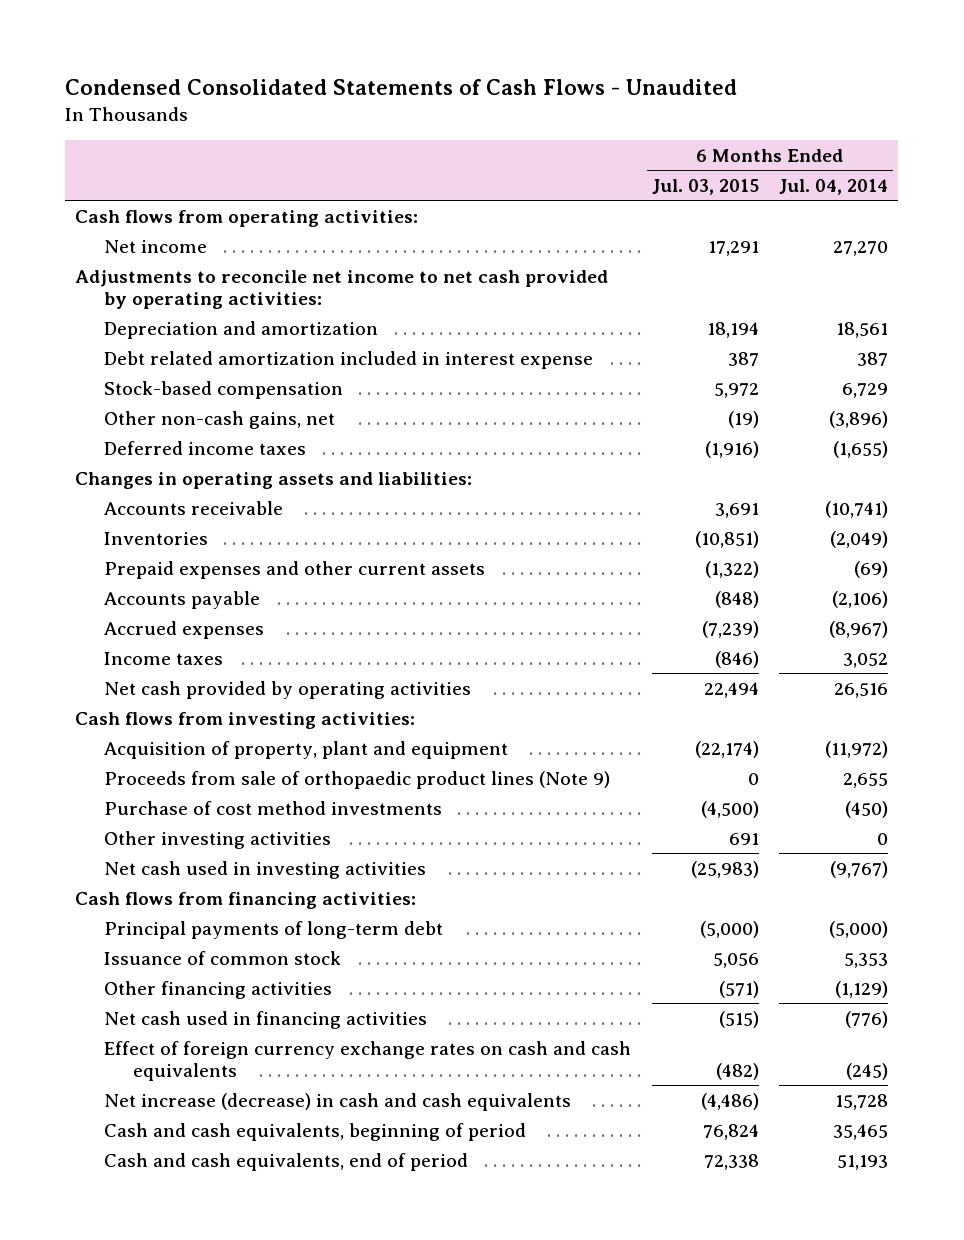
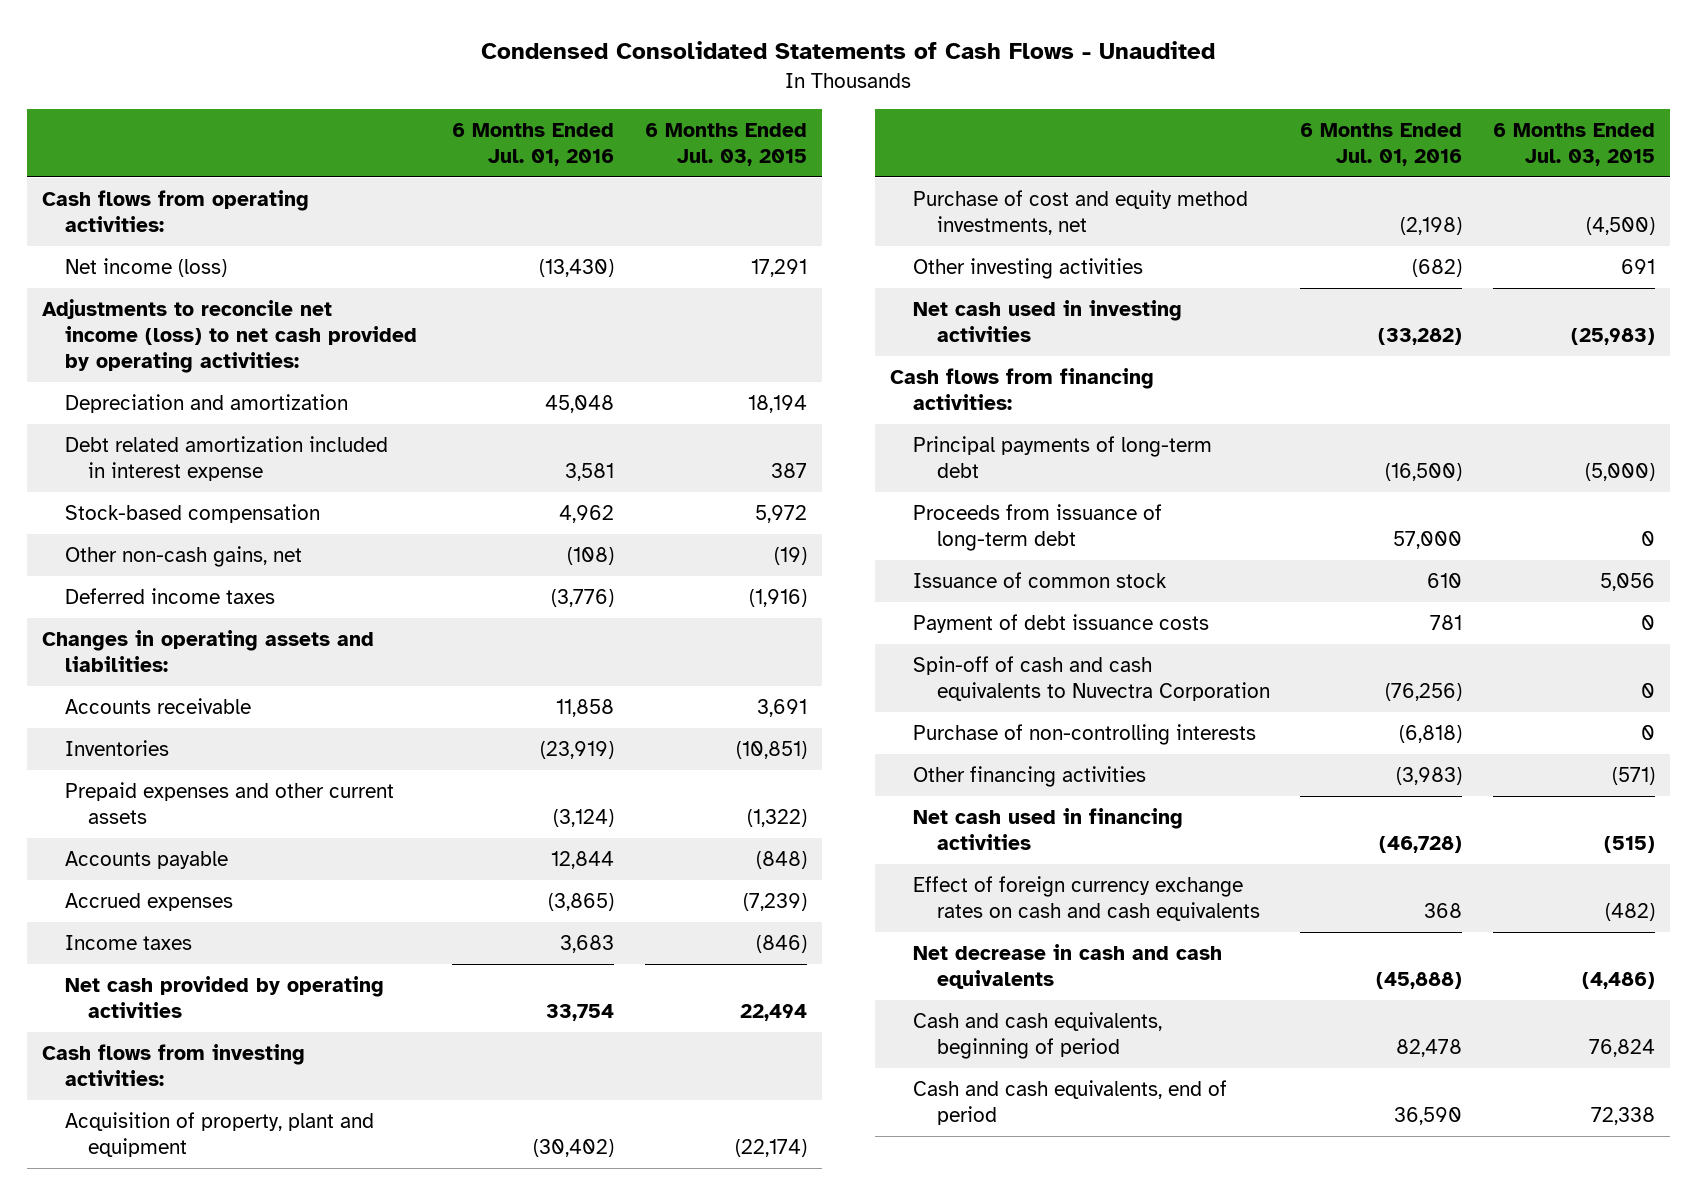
- | 6 Months Ended Jul. 03, 2015 | 6 Months Ended Jul. 04, 2014
+ | 6 Months Ended Jul. 01, 2016 | 6 Months Ended Jul. 03, 2015
- Net income | 17,291 | 27,270
- Adjustments to reconcile net income to net cash provided by operating activities:
+ Net income (loss) | (13,430) | 17,291
+ Adjustments to reconcile net income (loss) to net cash provided by operating activities:
- Proceeds from sale of orthopaedic product lines (Note 9) | 0 | 2,655
- Purchase of cost method investments | (4,500) | (450)
+ Purchase of cost and equity method investments, net | (2,198) | (4,500)
+ Proceeds from issuance of long-term debt | 57,000 | 0
+ Payment of debt issuance costs | 781 | 0
+ Spin-off of cash and cash equivalents to Nuvectra Corporation | (76,256) | 0
+ Purchase of non-controlling interests | (6,818) | 0
- Net increase (decrease) in cash and cash equivalents | (4,486) | 15,728
+ Net decrease in cash and cash equivalents | (45,888) | (4,486)

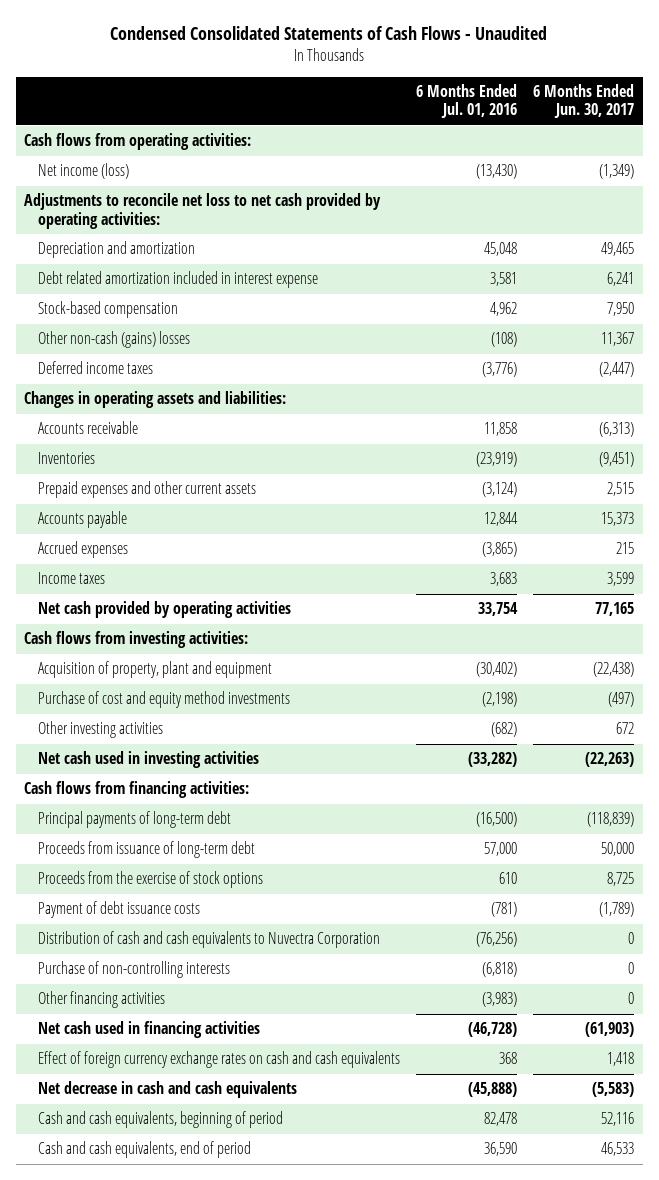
- | 6 Months Ended Jul. 01, 2016 | 6 Months Ended Jul. 03, 2015
+ | 6 Months Ended Jul. 01, 2016 | 6 Months Ended Jun. 30, 2017
- Adjustments to reconcile net income (loss) to net cash provided by operating activities:
+ Adjustments to reconcile net loss to net cash provided by operating activities:
- Other non-cash gains, net | (108) | (19)
+ Other non-cash (gains) losses | (108) | 11,367
- Purchase of cost and equity method investments, net | (2,198) | (4,500)
+ Purchase of cost and equity method investments | (2,198) | (497)
- Issuance of common stock | 610 | 5,056
- Payment of debt issuance costs | 781 | 0
- Spin-off of cash and cash equivalents to Nuvectra Corporation | (76,256) | 0
+ Proceeds from the exercise of stock options | 610 | 8,725
+ Payment of debt issuance costs | (781) | (1,789)
+ Distribution of cash and cash equivalents to Nuvectra Corporation | (76,256) | 0

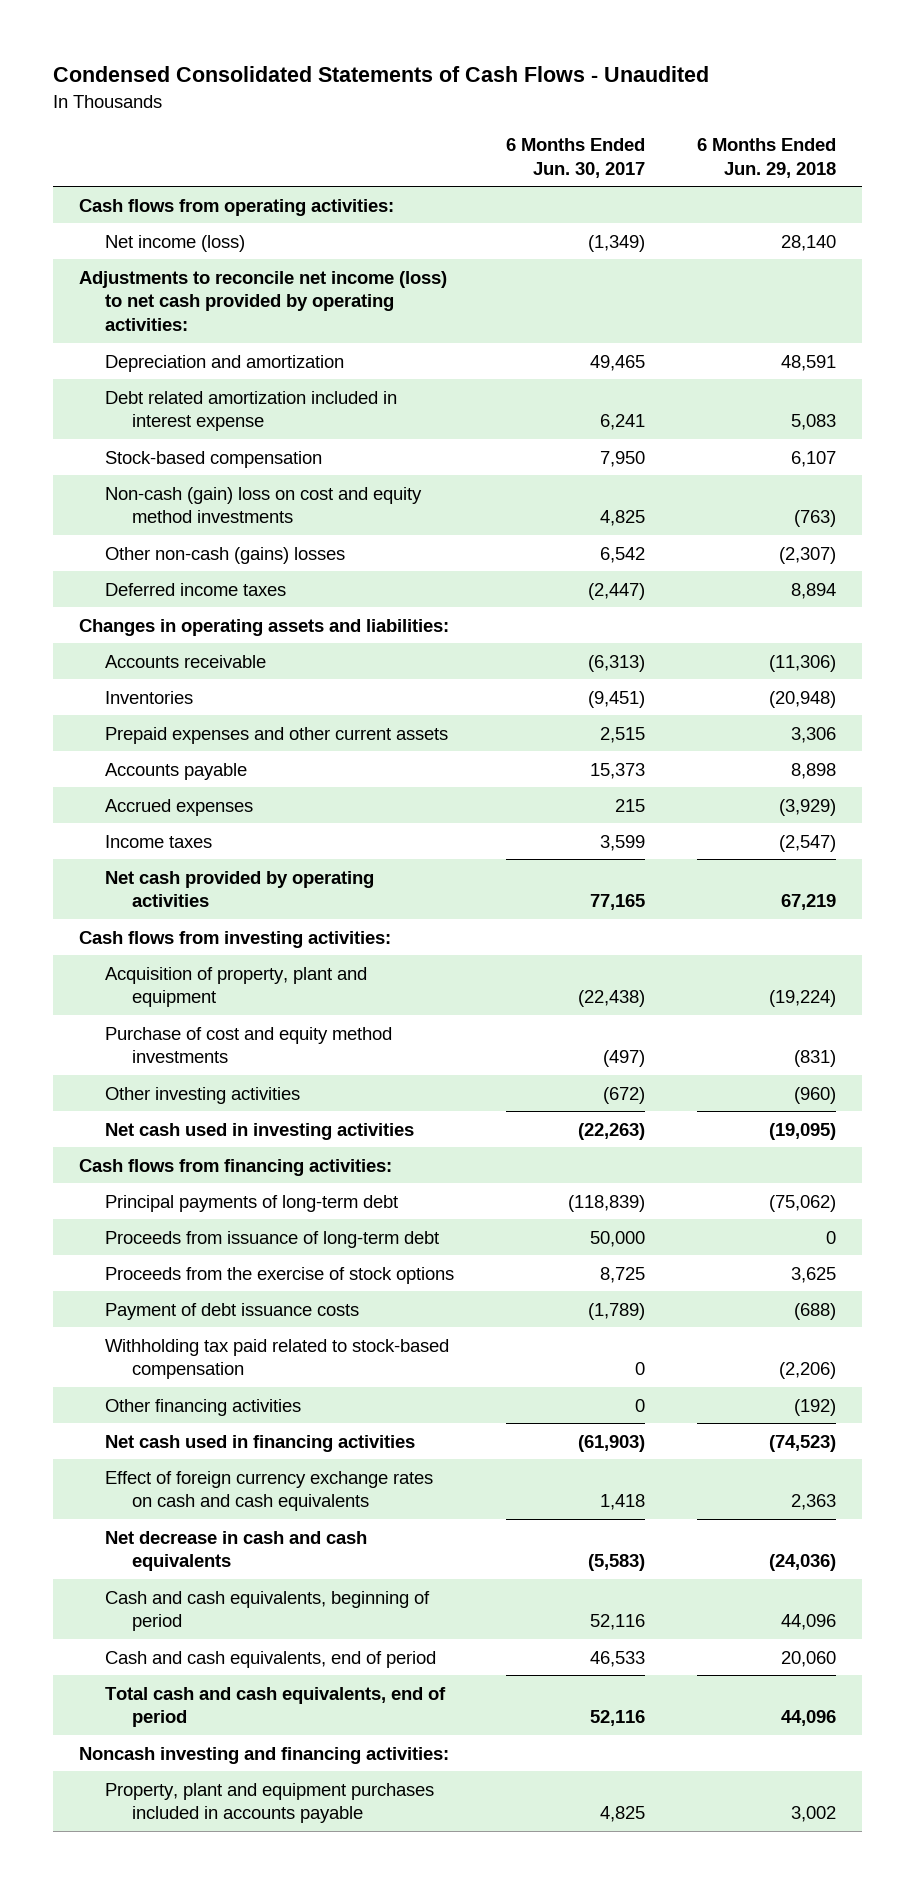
- | 6 Months Ended Jul. 01, 2016 | 6 Months Ended Jun. 30, 2017
+ | 6 Months Ended Jun. 30, 2017 | 6 Months Ended Jun. 29, 2018
- Adjustments to reconcile net loss to net cash provided by operating activities:
+ Adjustments to reconcile net income (loss) to net cash provided by operating activities:
- Other non-cash (gains) losses | (108) | 11,367
+ Non-cash (gain) loss on cost and equity method investments | 4,825 | (763)
+ Other non-cash (gains) losses | 6,542 | (2,307)
- Other investing activities | (682) | 672
+ Other investing activities | (672) | (960)
- Distribution of cash and cash equivalents to Nuvectra Corporation | (76,256) | 0
- Purchase of non-controlling interests | (6,818) | 0
+ Withholding tax paid related to stock-based compensation | 0 | (2,206)
+ Total cash and cash equivalents, end of period | 52,116 | 44,096
+ Noncash investing and financing activities:
+ Property, plant and equipment purchases included in accounts payable | 4,825 | 3,002

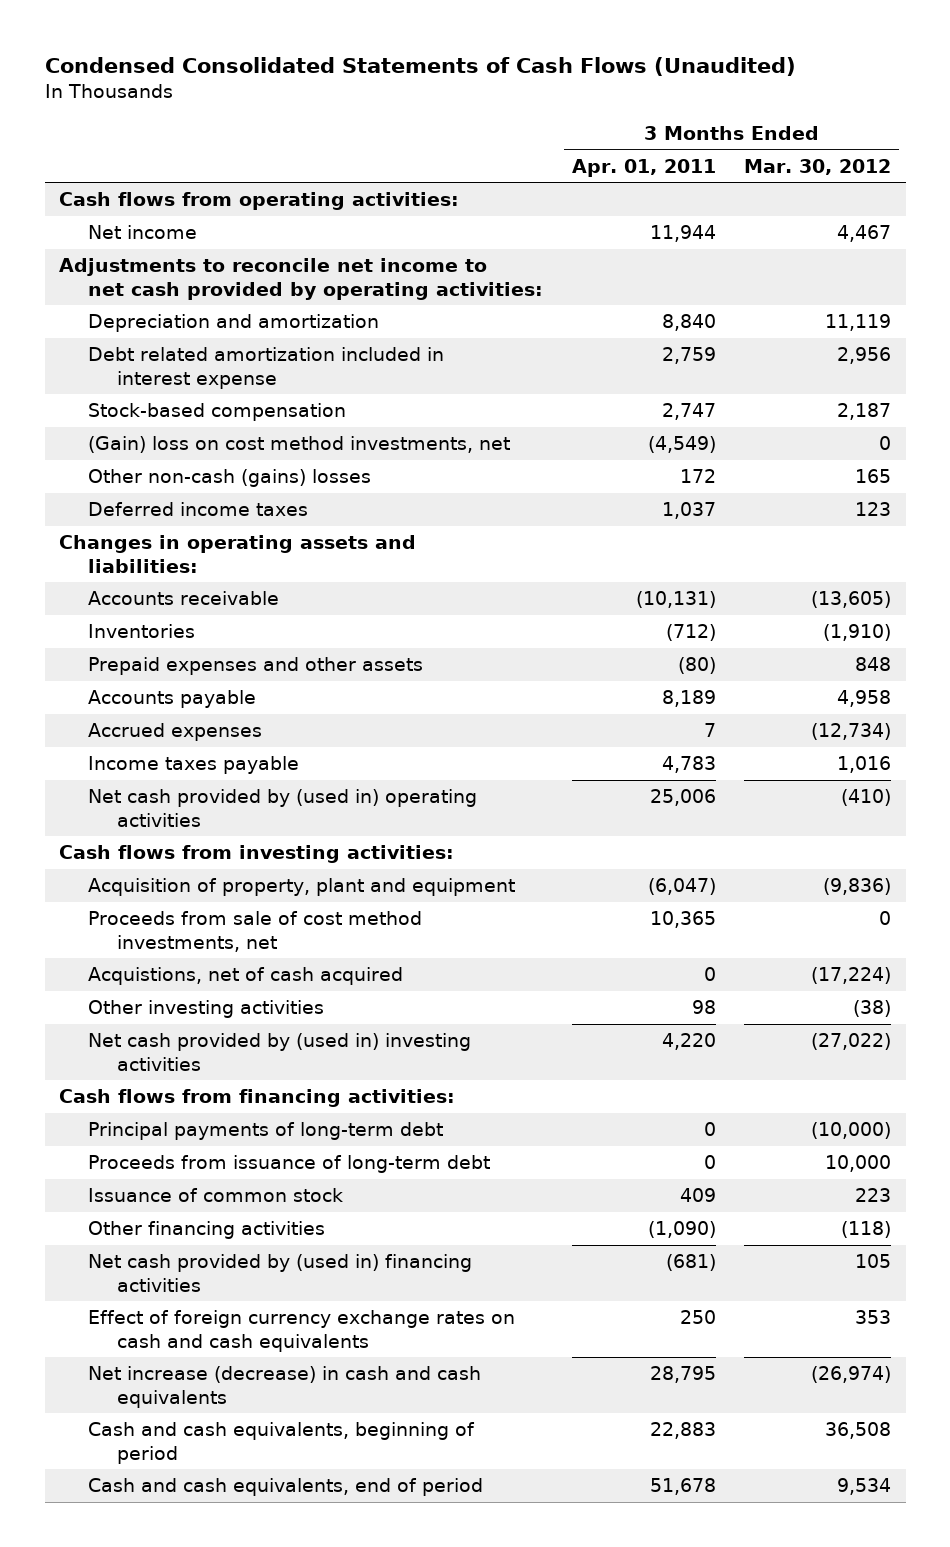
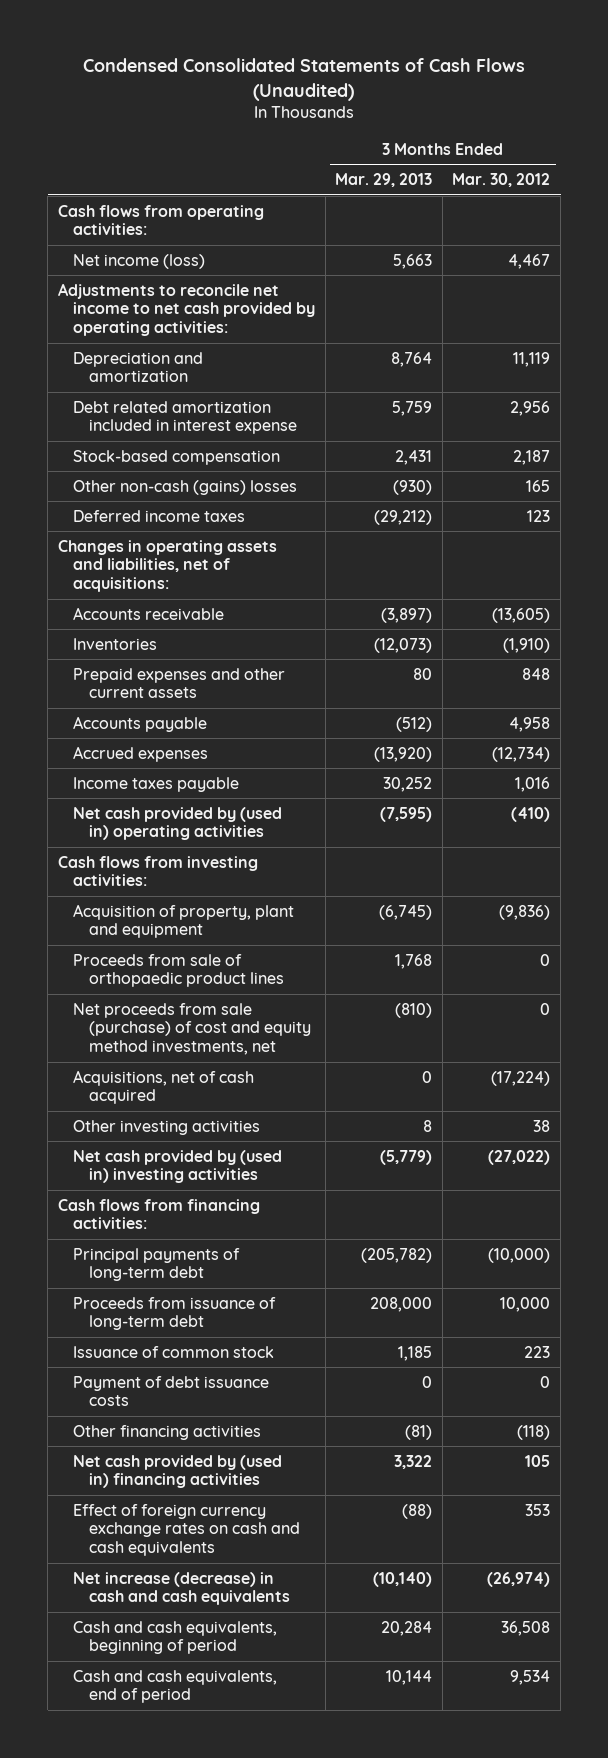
- | 3 Months Ended Apr. 01, 2011 | 3 Months Ended Mar. 30, 2012
+ | 3 Months Ended Mar. 29, 2013 | 3 Months Ended Mar. 30, 2012
- Net income | 11,944 | 4,467
+ Net income (loss) | 5,663 | 4,467
- (Gain) loss on cost method investments, net | (4,549) | 0
- Changes in operating assets and liabilities:
+ Changes in operating assets and liabilities, net of acquisitions:
- Prepaid expenses and other assets | (80) | 848
+ Prepaid expenses and other current assets | 80 | 848
- Proceeds from sale of cost method investments, net | 10,365 | 0
- Acquistions, net of cash acquired | 0 | (17,224)
- Other investing activities | 98 | (38)
+ Proceeds from sale of orthopaedic product lines | 1,768 | 0
+ Net proceeds from sale (purchase) of cost and equity method investments, net | (810) | 0
+ Acquisitions, net of cash acquired | 0 | (17,224)
+ Other investing activities | 8 | 38
+ Payment of debt issuance costs | 0 | 0

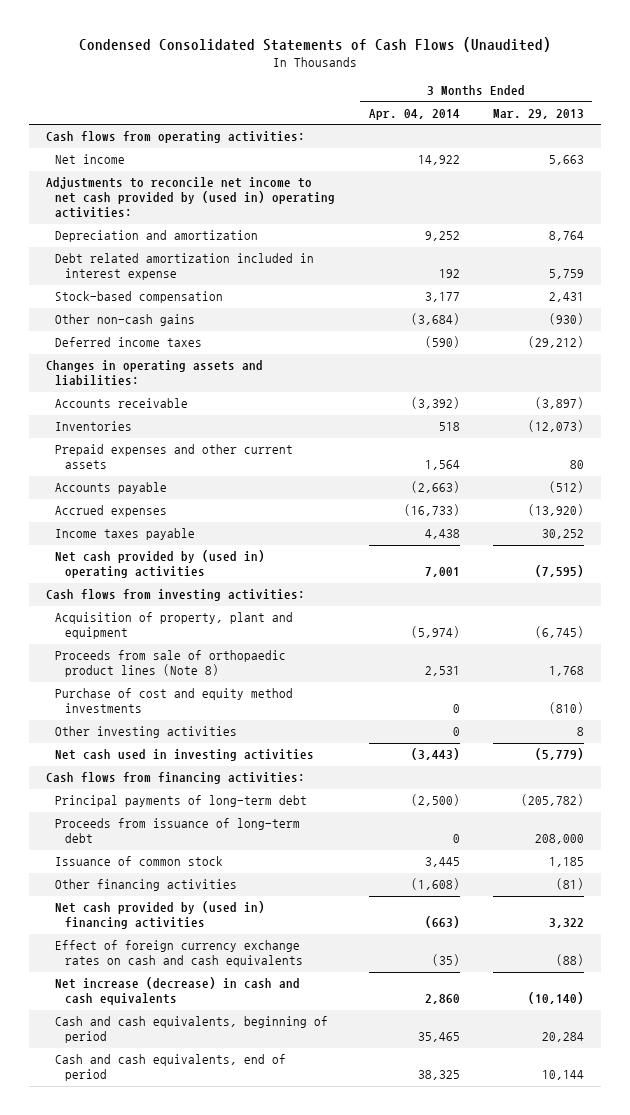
- | 3 Months Ended Mar. 29, 2013 | 3 Months Ended Mar. 30, 2012
+ | 3 Months Ended Apr. 04, 2014 | 3 Months Ended Mar. 29, 2013
- Net income (loss) | 5,663 | 4,467
- Adjustments to reconcile net income to net cash provided by operating activities:
+ Net income | 14,922 | 5,663
+ Adjustments to reconcile net income to net cash provided by (used in) operating activities:
- Other non-cash (gains) losses | (930) | 165
+ Other non-cash gains | (3,684) | (930)
- Changes in operating assets and liabilities, net of acquisitions:
+ Changes in operating assets and liabilities:
- Proceeds from sale of orthopaedic product lines | 1,768 | 0
- Net proceeds from sale (purchase) of cost and equity method investments, net | (810) | 0
- Acquisitions, net of cash acquired | 0 | (17,224)
+ Proceeds from sale of orthopaedic product lines (Note 8) | 2,531 | 1,768
+ Purchase of cost and equity method investments | 0 | (810)
- Net cash provided by (used in) investing activities | (5,779) | (27,022)
+ Net cash used in investing activities | (3,443) | (5,779)
- Payment of debt issuance costs | 0 | 0

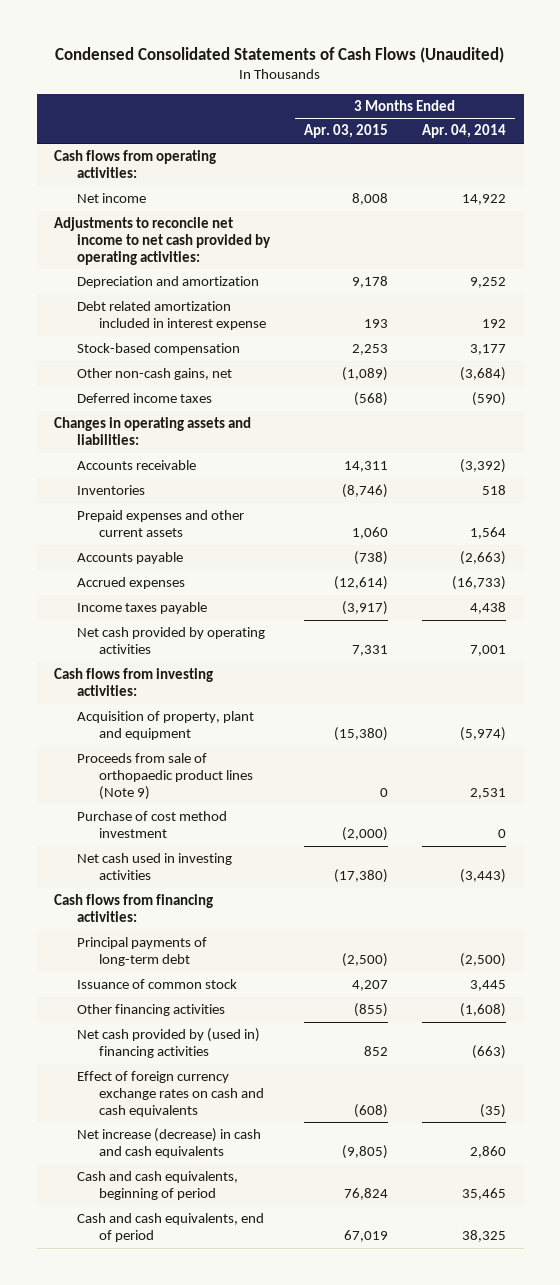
- | 3 Months Ended Apr. 04, 2014 | 3 Months Ended Mar. 29, 2013
+ | 3 Months Ended Apr. 03, 2015 | 3 Months Ended Apr. 04, 2014
- Adjustments to reconcile net income to net cash provided by (used in) operating activities:
+ Adjustments to reconcile net income to net cash provided by operating activities:
- Other non-cash gains | (3,684) | (930)
+ Other non-cash gains, net | (1,089) | (3,684)
- Net cash provided by (used in) operating activities | 7,001 | (7,595)
+ Net cash provided by operating activities | 7,331 | 7,001
- Proceeds from sale of orthopaedic product lines (Note 8) | 2,531 | 1,768
- Purchase of cost and equity method investments | 0 | (810)
- Other investing activities | 0 | 8
+ Proceeds from sale of orthopaedic product lines (Note 9) | 0 | 2,531
+ Purchase of cost method investment | (2,000) | 0
- Proceeds from issuance of long-term debt | 0 | 208,000

